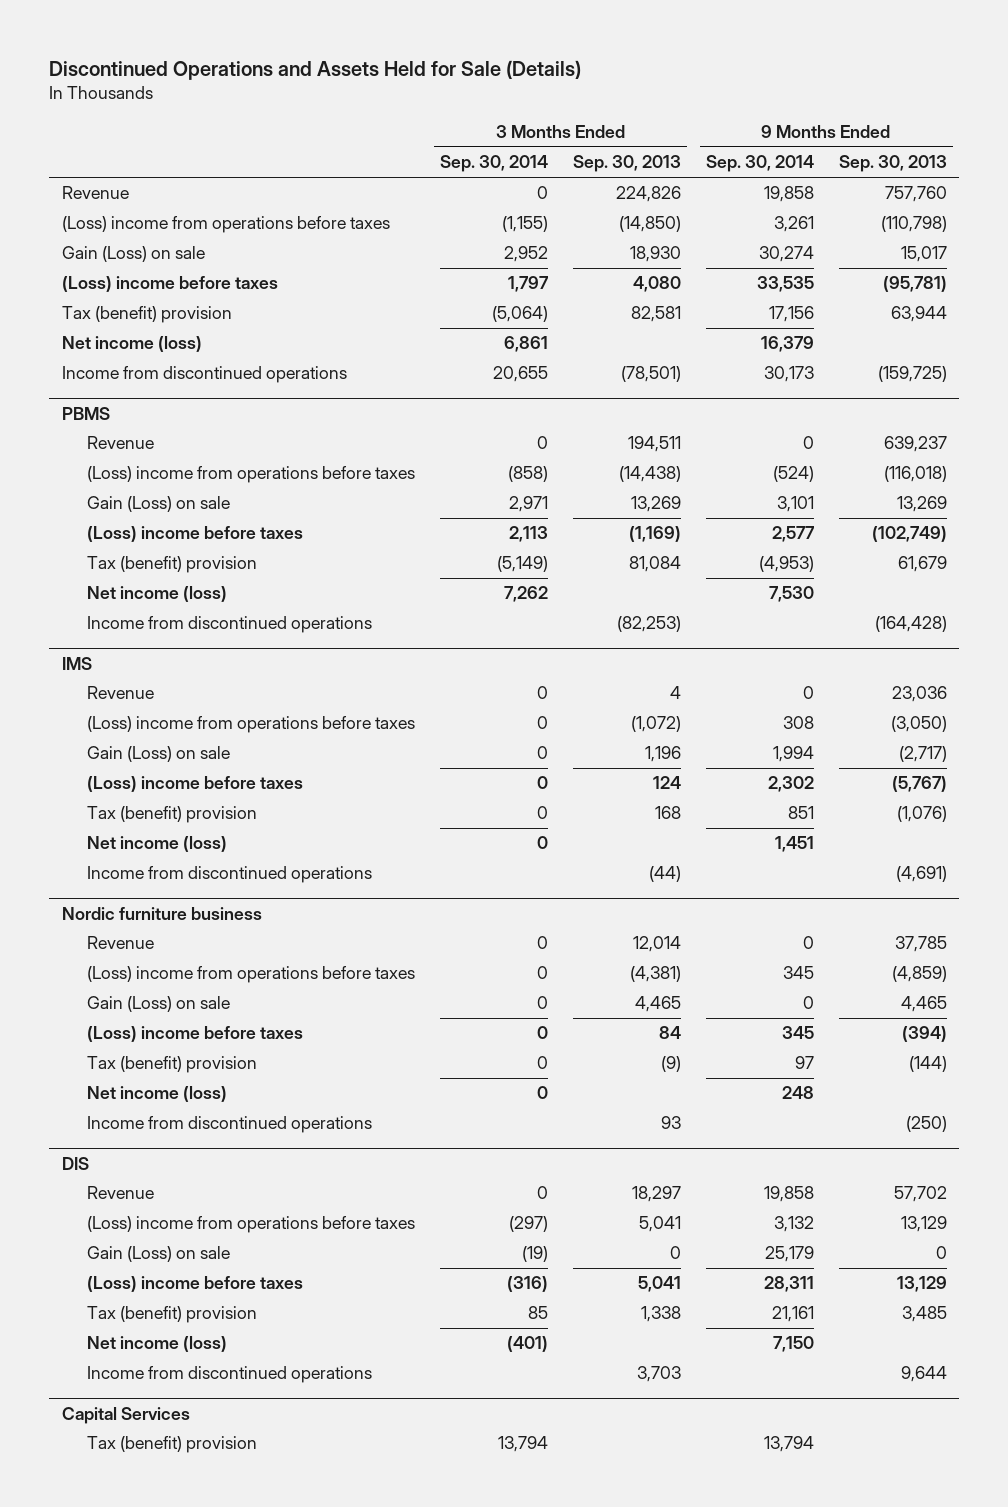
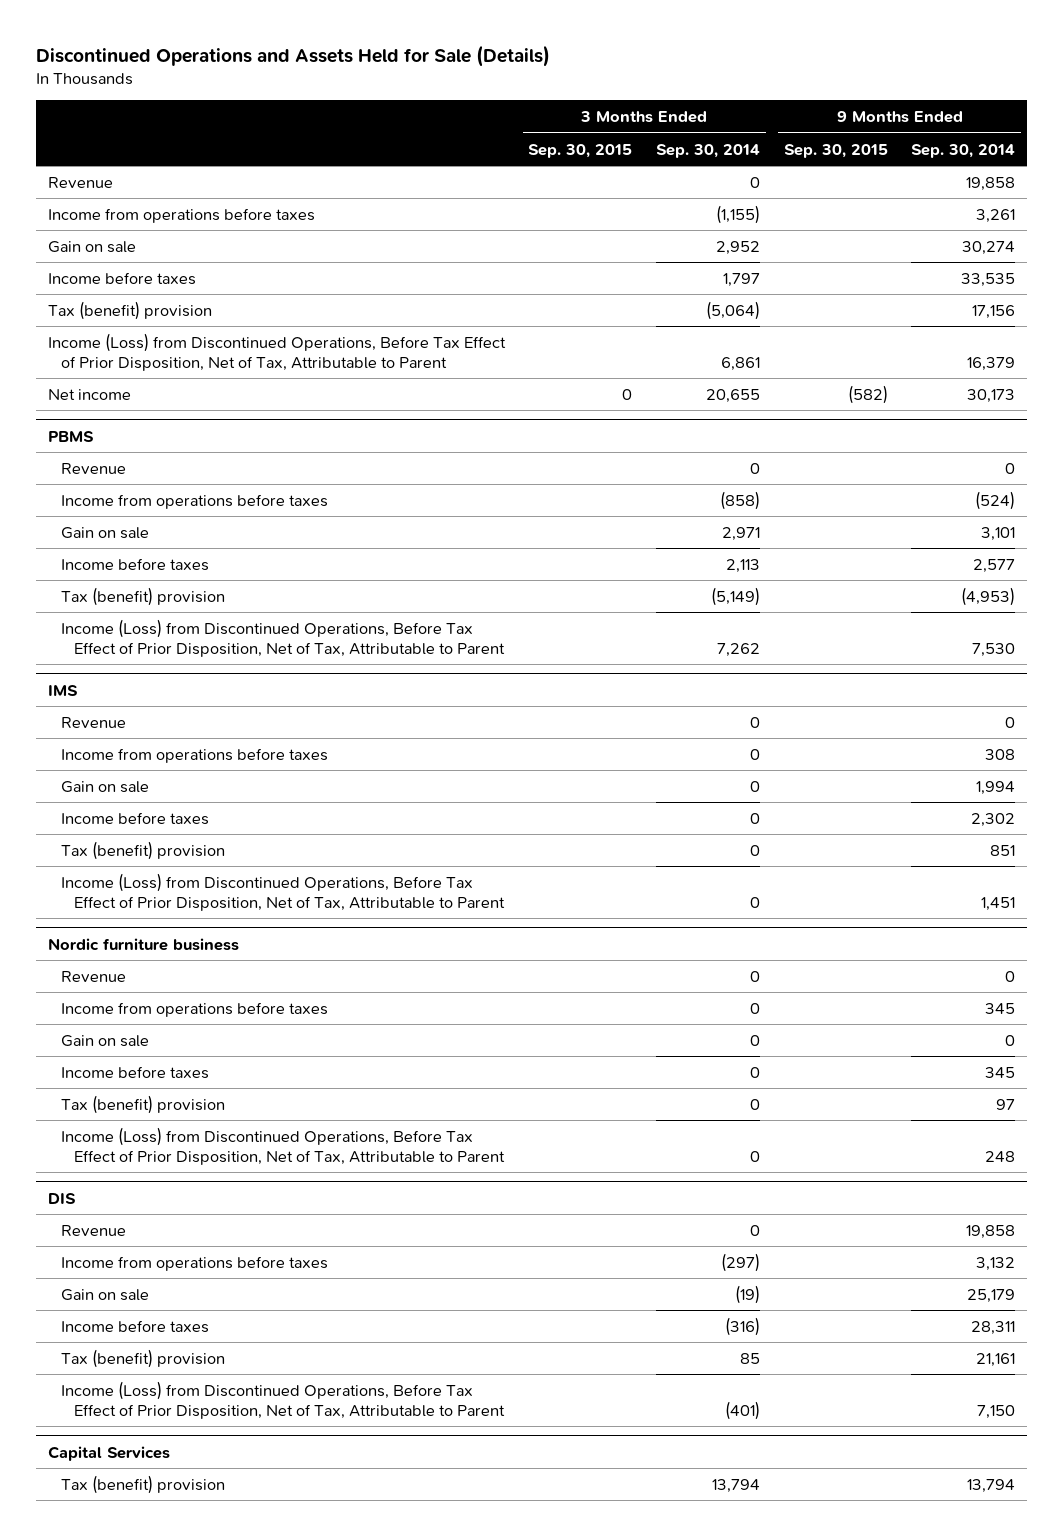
- | 3 Months Ended Sep. 30, 2014 | 3 Months Ended Sep. 30, 2013 | 9 Months Ended Sep. 30, 2014 | 9 Months Ended Sep. 30, 2013
+ | 3 Months Ended Sep. 30, 2015 | 3 Months Ended Sep. 30, 2014 | 9 Months Ended Sep. 30, 2015 | 9 Months Ended Sep. 30, 2014
- (Loss) income from operations before taxes | (1,155) | (14,850) | 3,261 | (110,798)
- Gain (Loss) on sale | 2,952 | 18,930 | 30,274 | 15,017
- (Loss) income before taxes | 1,797 | 4,080 | 33,535 | (95,781)
+ Income from operations before taxes | | (1,155) | | 3,261
+ Gain on sale | | 2,952 | | 30,274
+ Income before taxes | | 1,797 | | 33,535
- Net income (loss) | 6,861 | | 16,379 |
- Income from discontinued operations | 20,655 | (78,501) | 30,173 | (159,725)
+ Income (Loss) from Discontinued Operations, Before Tax Effect of Prior Disposition, Net of Tax, Attributable to Parent | | 6,861 | | 16,379
+ Net income | 0 | 20,655 | (582) | 30,173
@ PBMS
- (Loss) income from operations before taxes | (858) | (14,438) | (524) | (116,018)
- Gain (Loss) on sale | 2,971 | 13,269 | 3,101 | 13,269
- (Loss) income before taxes | 2,113 | (1,169) | 2,577 | (102,749)
+ Income from operations before taxes | | (858) | | (524)
+ Gain on sale | | 2,971 | | 3,101
+ Income before taxes | | 2,113 | | 2,577
- Net income (loss) | 7,262 | | 7,530 |
- Income from discontinued operations | | (82,253) | | (164,428)
+ Income (Loss) from Discontinued Operations, Before Tax Effect of Prior Disposition, Net of Tax, Attributable to Parent | | 7,262 | | 7,530
@ IMS
- (Loss) income from operations before taxes | 0 | (1,072) | 308 | (3,050)
- Gain (Loss) on sale | 0 | 1,196 | 1,994 | (2,717)
- (Loss) income before taxes | 0 | 124 | 2,302 | (5,767)
+ Income from operations before taxes | | 0 | | 308
+ Gain on sale | | 0 | | 1,994
+ Income before taxes | | 0 | | 2,302
- Net income (loss) | 0 | | 1,451 |
- Income from discontinued operations | | (44) | | (4,691)
+ Income (Loss) from Discontinued Operations, Before Tax Effect of Prior Disposition, Net of Tax, Attributable to Parent | | 0 | | 1,451
@ Nordic furniture business
- (Loss) income from operations before taxes | 0 | (4,381) | 345 | (4,859)
- Gain (Loss) on sale | 0 | 4,465 | 0 | 4,465
- (Loss) income before taxes | 0 | 84 | 345 | (394)
+ Income from operations before taxes | | 0 | | 345
+ Gain on sale | | 0 | | 0
+ Income before taxes | | 0 | | 345
- Net income (loss) | 0 | | 248 |
- Income from discontinued operations | | 93 | | (250)
+ Income (Loss) from Discontinued Operations, Before Tax Effect of Prior Disposition, Net of Tax, Attributable to Parent | | 0 | | 248
@ DIS
- (Loss) income from operations before taxes | (297) | 5,041 | 3,132 | 13,129
- Gain (Loss) on sale | (19) | 0 | 25,179 | 0
- (Loss) income before taxes | (316) | 5,041 | 28,311 | 13,129
+ Income from operations before taxes | | (297) | | 3,132
+ Gain on sale | | (19) | | 25,179
+ Income before taxes | | (316) | | 28,311
- Net income (loss) | (401) | | 7,150 |
- Income from discontinued operations | | 3,703 | | 9,644
+ Income (Loss) from Discontinued Operations, Before Tax Effect of Prior Disposition, Net of Tax, Attributable to Parent | | (401) | | 7,150

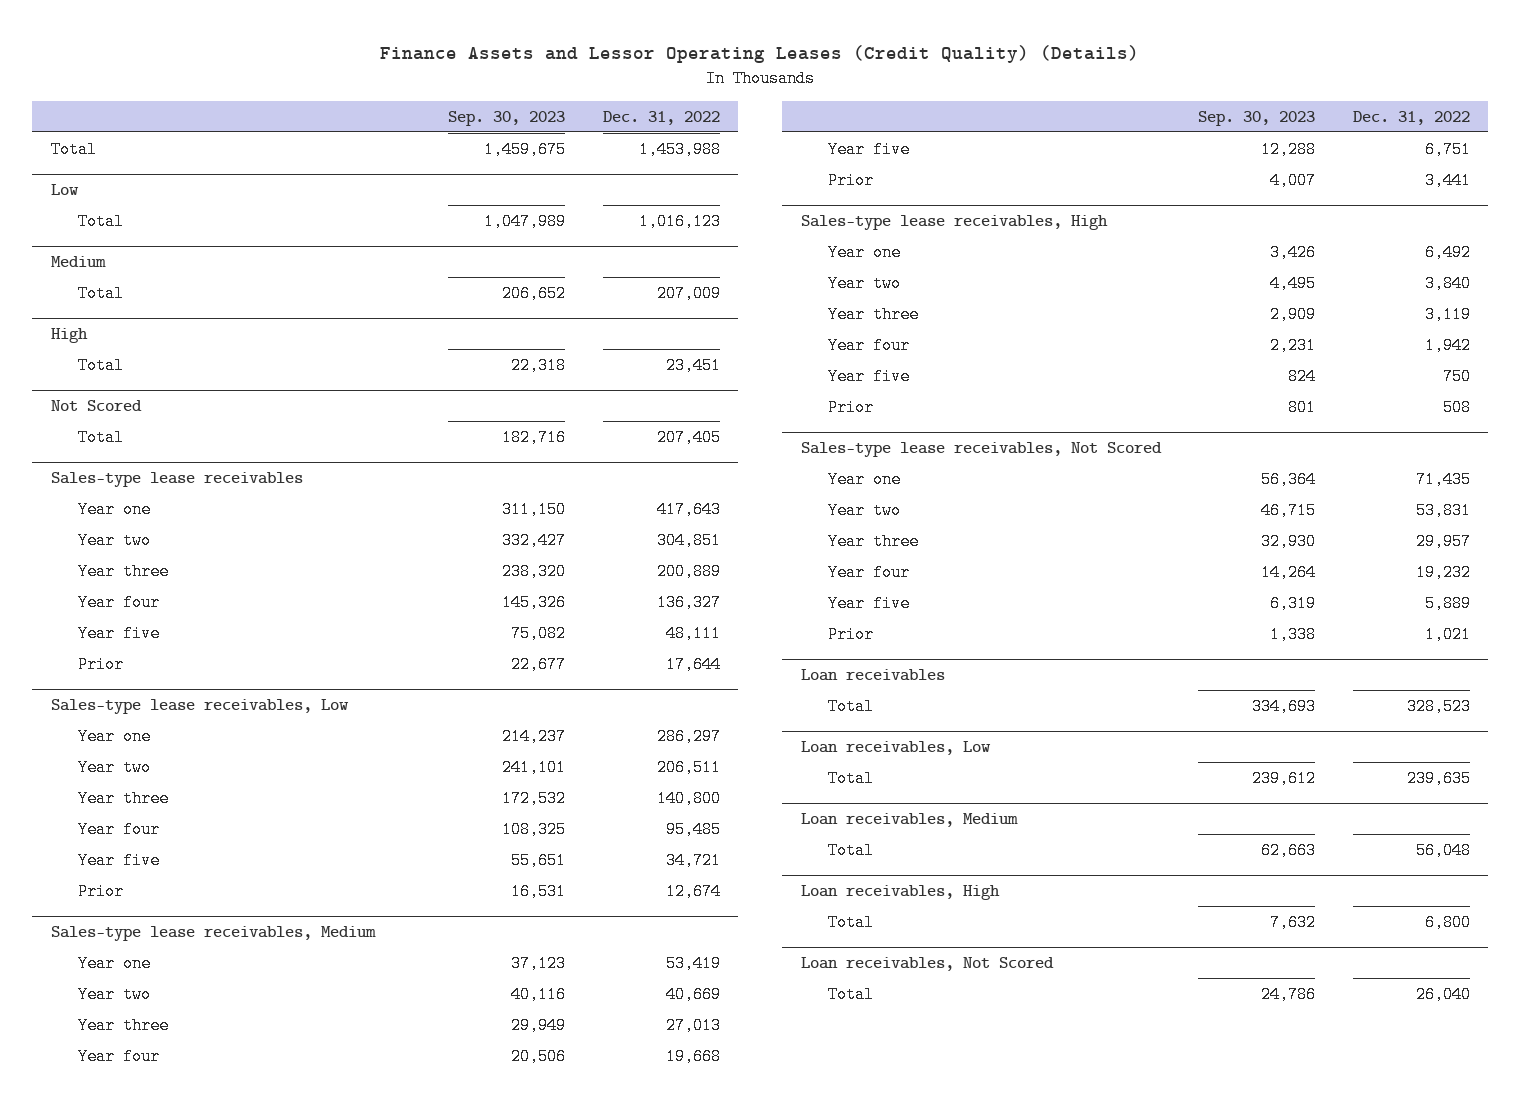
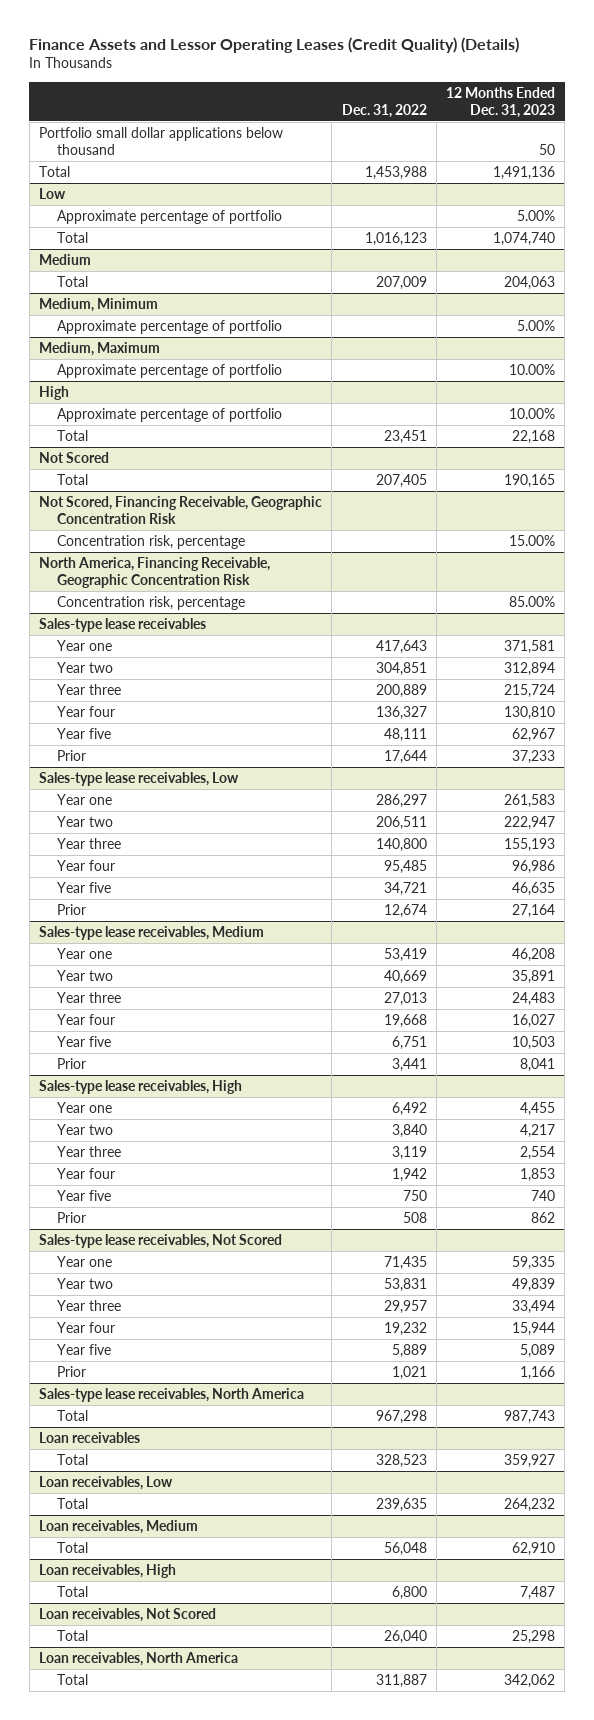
- | Sep. 30, 2023 | Dec. 31, 2022
+ | Dec. 31, 2022 | 12 Months Ended Dec. 31, 2023
+ Portfolio small dollar applications below thousand | | 50
@ Low
+ Approximate percentage of portfolio | | 5.00%
+ Medium, Minimum
+ Approximate percentage of portfolio | | 5.00%
+ Medium, Maximum
+ Approximate percentage of portfolio | | 10.00%
@ High
+ Approximate percentage of portfolio | | 10.00%
+ Not Scored, Financing Receivable, Geographic Concentration Risk
+ Concentration risk, percentage | | 15.00%
+ North America, Financing Receivable, Geographic Concentration Risk
+ Concentration risk, percentage | | 85.00%
+ Sales-type lease receivables, North America
+ Total | 967,298 | 987,743
+ Loan receivables, North America
+ Total | 311,887 | 342,062

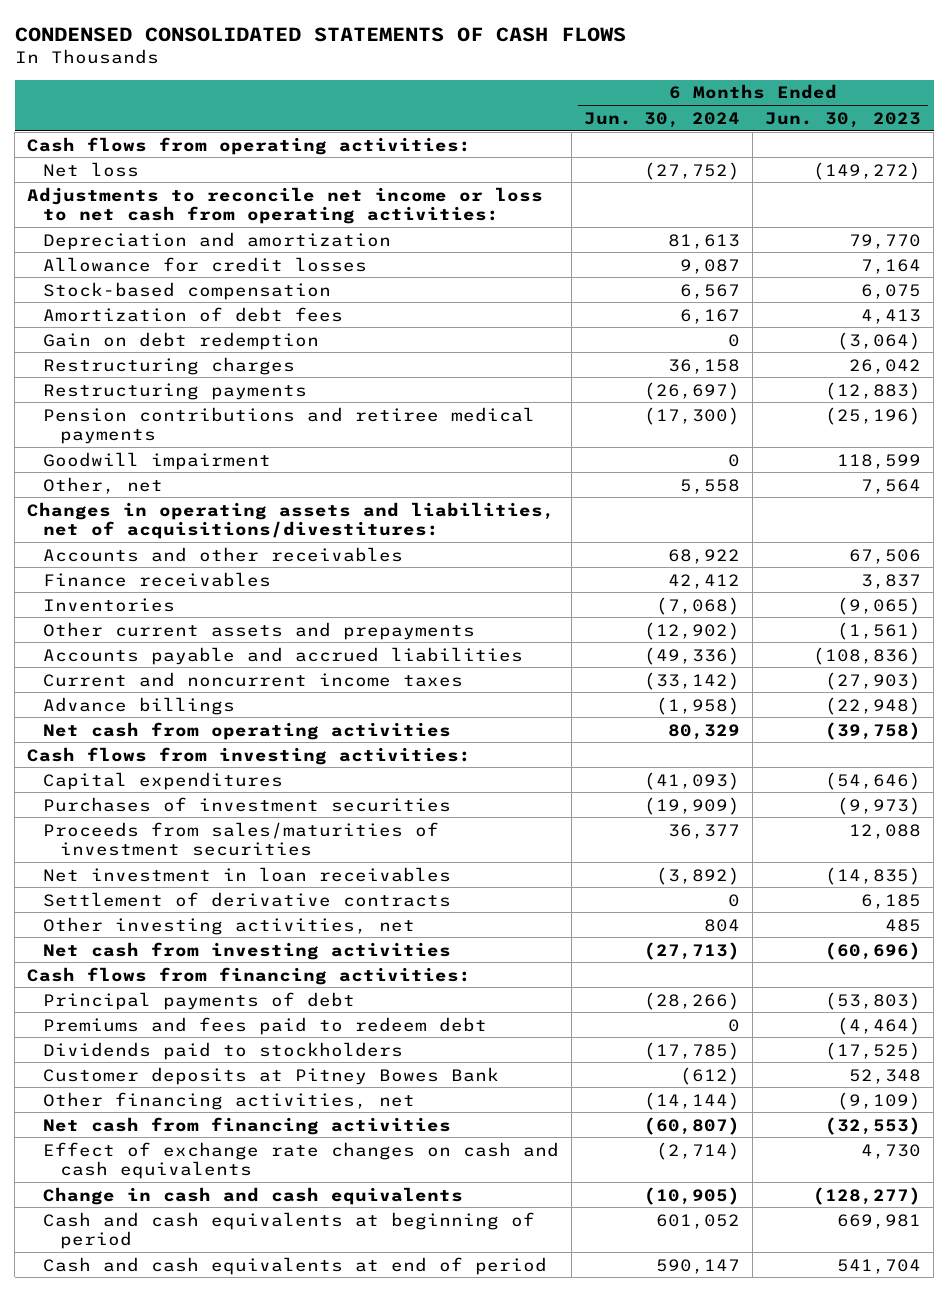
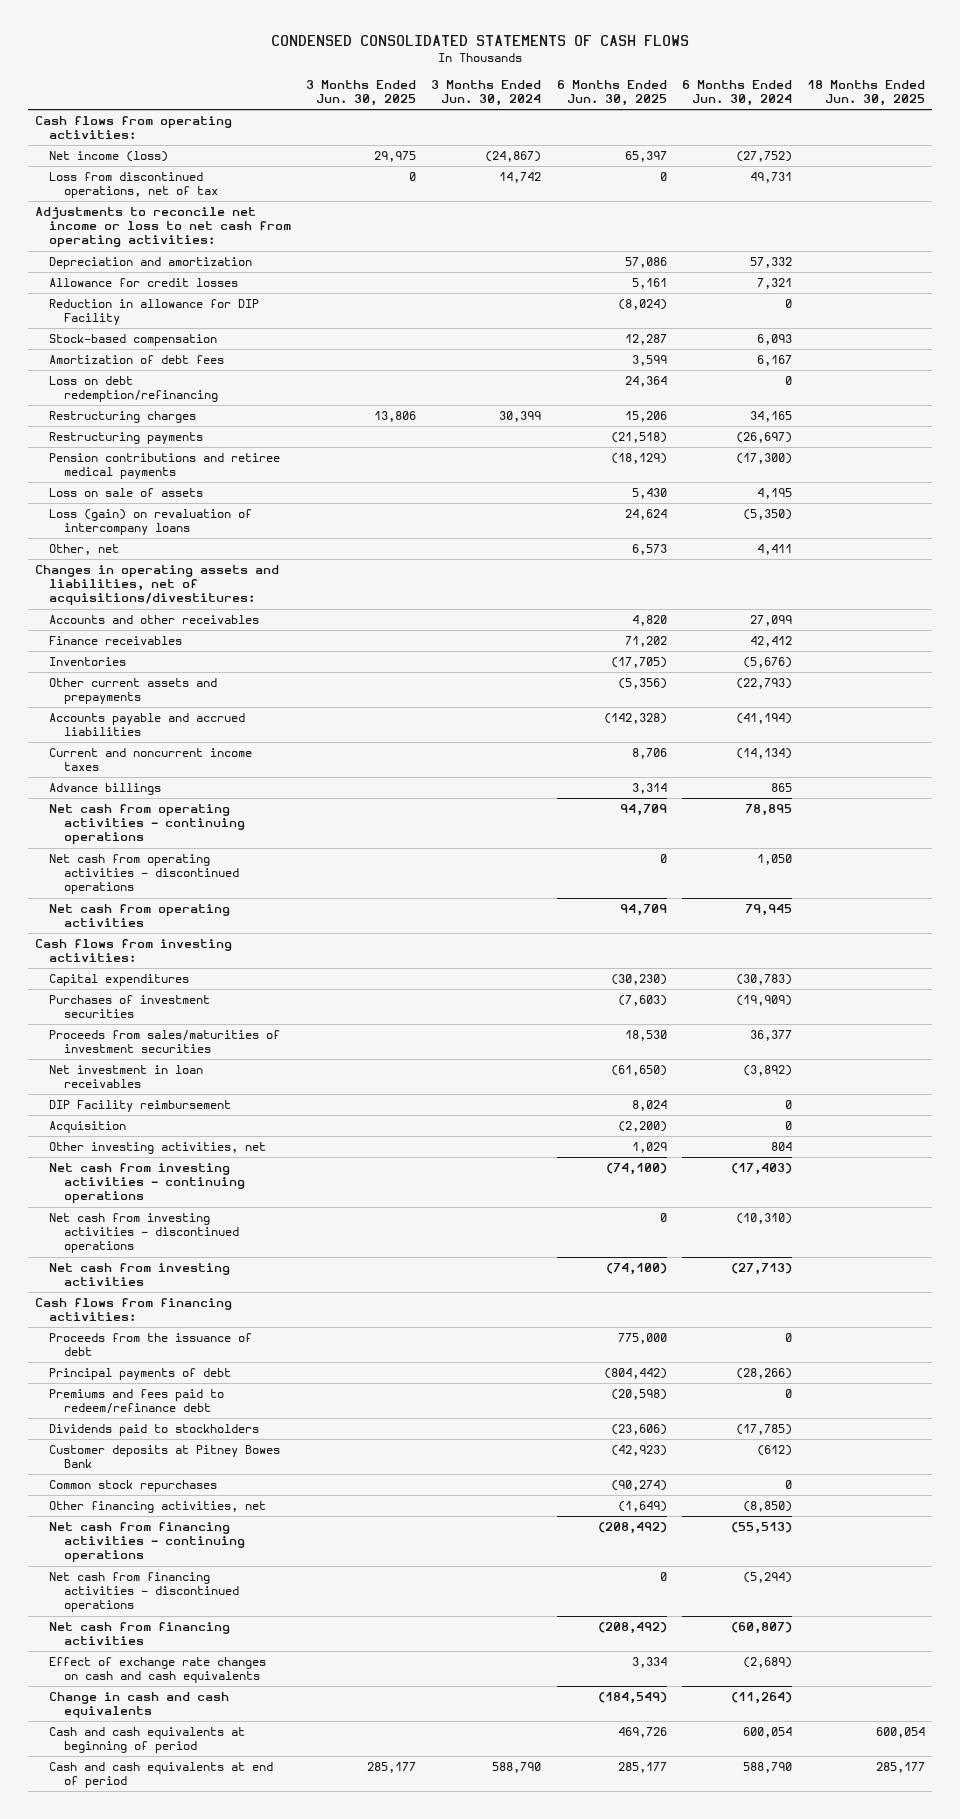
- | 6 Months Ended Jun. 30, 2024 | 6 Months Ended Jun. 30, 2023
+ | 3 Months Ended Jun. 30, 2025 | 3 Months Ended Jun. 30, 2024 | 6 Months Ended Jun. 30, 2025 | 6 Months Ended Jun. 30, 2024 | 18 Months Ended Jun. 30, 2025
- Net loss | (27,752) | (149,272)
+ Net income (loss) | 29,975 | (24,867) | 65,397 | (27,752) |
+ Loss from discontinued operations, net of tax | 0 | 14,742 | 0 | 49,731 |
- Depreciation and amortization | 81,613 | 79,770
- Allowance for credit losses | 9,087 | 7,164
- Stock-based compensation | 6,567 | 6,075
+ Depreciation and amortization | | | 57,086 | 57,332 |
+ Allowance for credit losses | | | 5,161 | 7,321 |
+ Reduction in allowance for DIP Facility | | | (8,024) | 0 |
+ Stock-based compensation | | | 12,287 | 6,093 |
- Gain on debt redemption | 0 | (3,064)
- Restructuring charges | 36,158 | 26,042
+ Loss on debt redemption/refinancing | | | 24,364 | 0 |
+ Restructuring charges | 13,806 | 30,399 | 15,206 | 34,165 |
- Goodwill impairment | 0 | 118,599
- Other, net | 5,558 | 7,564
+ Loss on sale of assets | | | 5,430 | 4,195 |
+ Loss (gain) on revaluation of intercompany loans | | | 24,624 | (5,350) |
+ Other, net | | | 6,573 | 4,411 |
- Accounts and other receivables | 68,922 | 67,506
+ Accounts and other receivables | | | 4,820 | 27,099 |
- Inventories | (7,068) | (9,065)
- Other current assets and prepayments | (12,902) | (1,561)
- Accounts payable and accrued liabilities | (49,336) | (108,836)
- Current and noncurrent income taxes | (33,142) | (27,903)
- Advance billings | (1,958) | (22,948)
- Net cash from operating activities | 80,329 | (39,758)
+ Inventories | | | (17,705) | (5,676) |
+ Other current assets and prepayments | | | (5,356) | (22,793) |
+ Accounts payable and accrued liabilities | | | (142,328) | (41,194) |
+ Current and noncurrent income taxes | | | 8,706 | (14,134) |
+ Advance billings | | | 3,314 | 865 |
+ Net cash from operating activities - continuing operations | | | 94,709 | 78,895 |
+ Net cash from operating activities - discontinued operations | | | 0 | 1,050 |
+ Net cash from operating activities | | | 94,709 | 79,945 |
- Capital expenditures | (41,093) | (54,646)
+ Capital expenditures | | | (30,230) | (30,783) |
- Settlement of derivative contracts | 0 | 6,185
+ DIP Facility reimbursement | | | 8,024 | 0 |
+ Acquisition | | | (2,200) | 0 |
+ Net cash from investing activities - continuing operations | | | (74,100) | (17,403) |
+ Net cash from investing activities - discontinued operations | | | 0 | (10,310) |
+ Proceeds from the issuance of debt | | | 775,000 | 0 |
- Premiums and fees paid to redeem debt | 0 | (4,464)
+ Premiums and fees paid to redeem/refinance debt | | | (20,598) | 0 |
- Other financing activities, net | (14,144) | (9,109)
+ Common stock repurchases | | | (90,274) | 0 |
+ Other financing activities, net | | | (1,649) | (8,850) |
+ Net cash from financing activities - continuing operations | | | (208,492) | (55,513) |
+ Net cash from financing activities - discontinued operations | | | 0 | (5,294) |
- Effect of exchange rate changes on cash and cash equivalents | (2,714) | 4,730
- Change in cash and cash equivalents | (10,905) | (128,277)
- Cash and cash equivalents at beginning of period | 601,052 | 669,981
- Cash and cash equivalents at end of period | 590,147 | 541,704
+ Effect of exchange rate changes on cash and cash equivalents | | | 3,334 | (2,689) |
+ Change in cash and cash equivalents | | | (184,549) | (11,264) |
+ Cash and cash equivalents at beginning of period | | | 469,726 | 600,054 | 600,054
+ Cash and cash equivalents at end of period | 285,177 | 588,790 | 285,177 | 588,790 | 285,177

